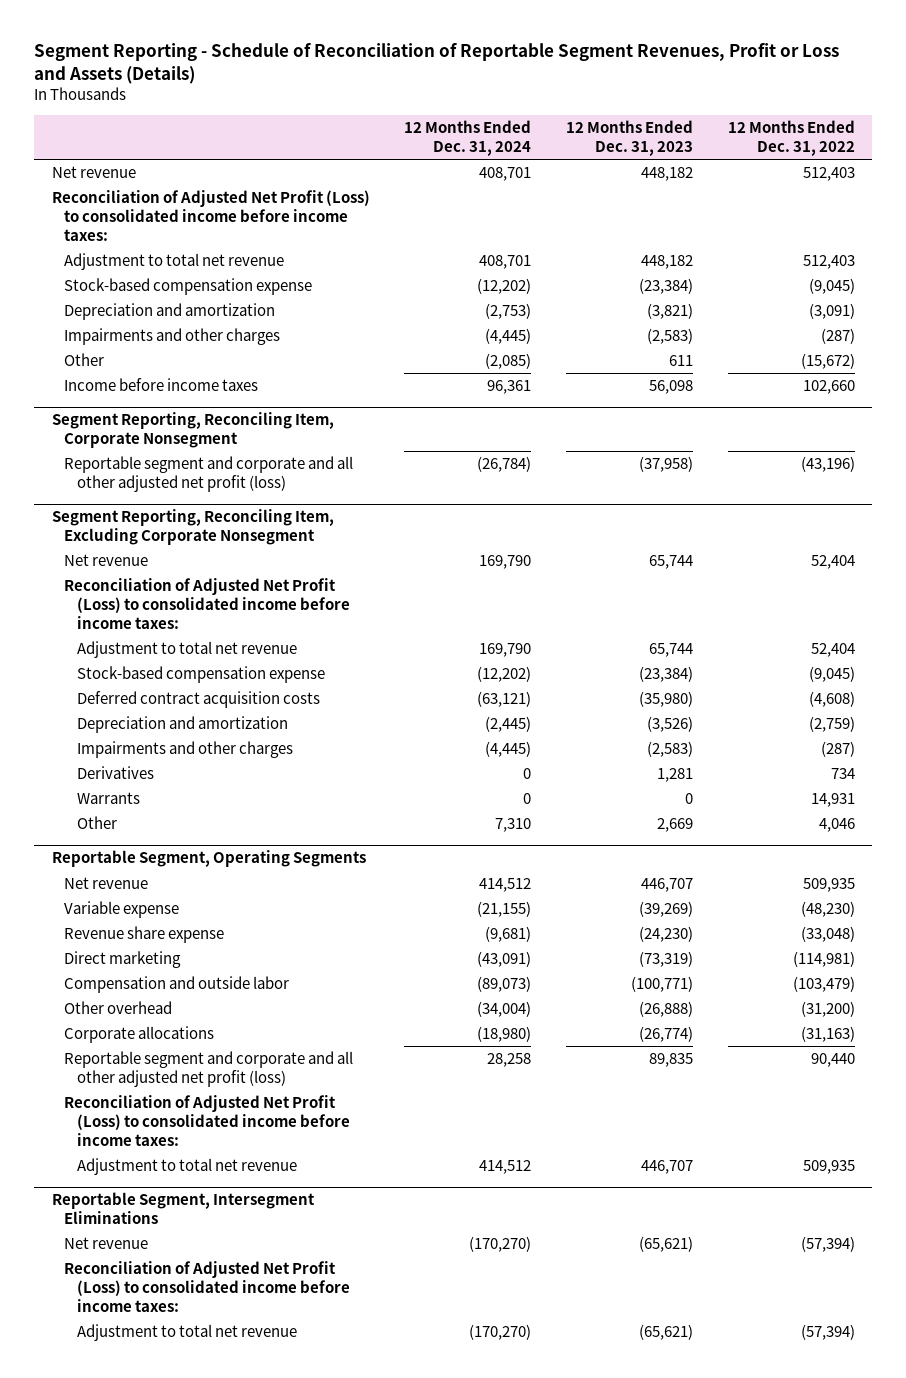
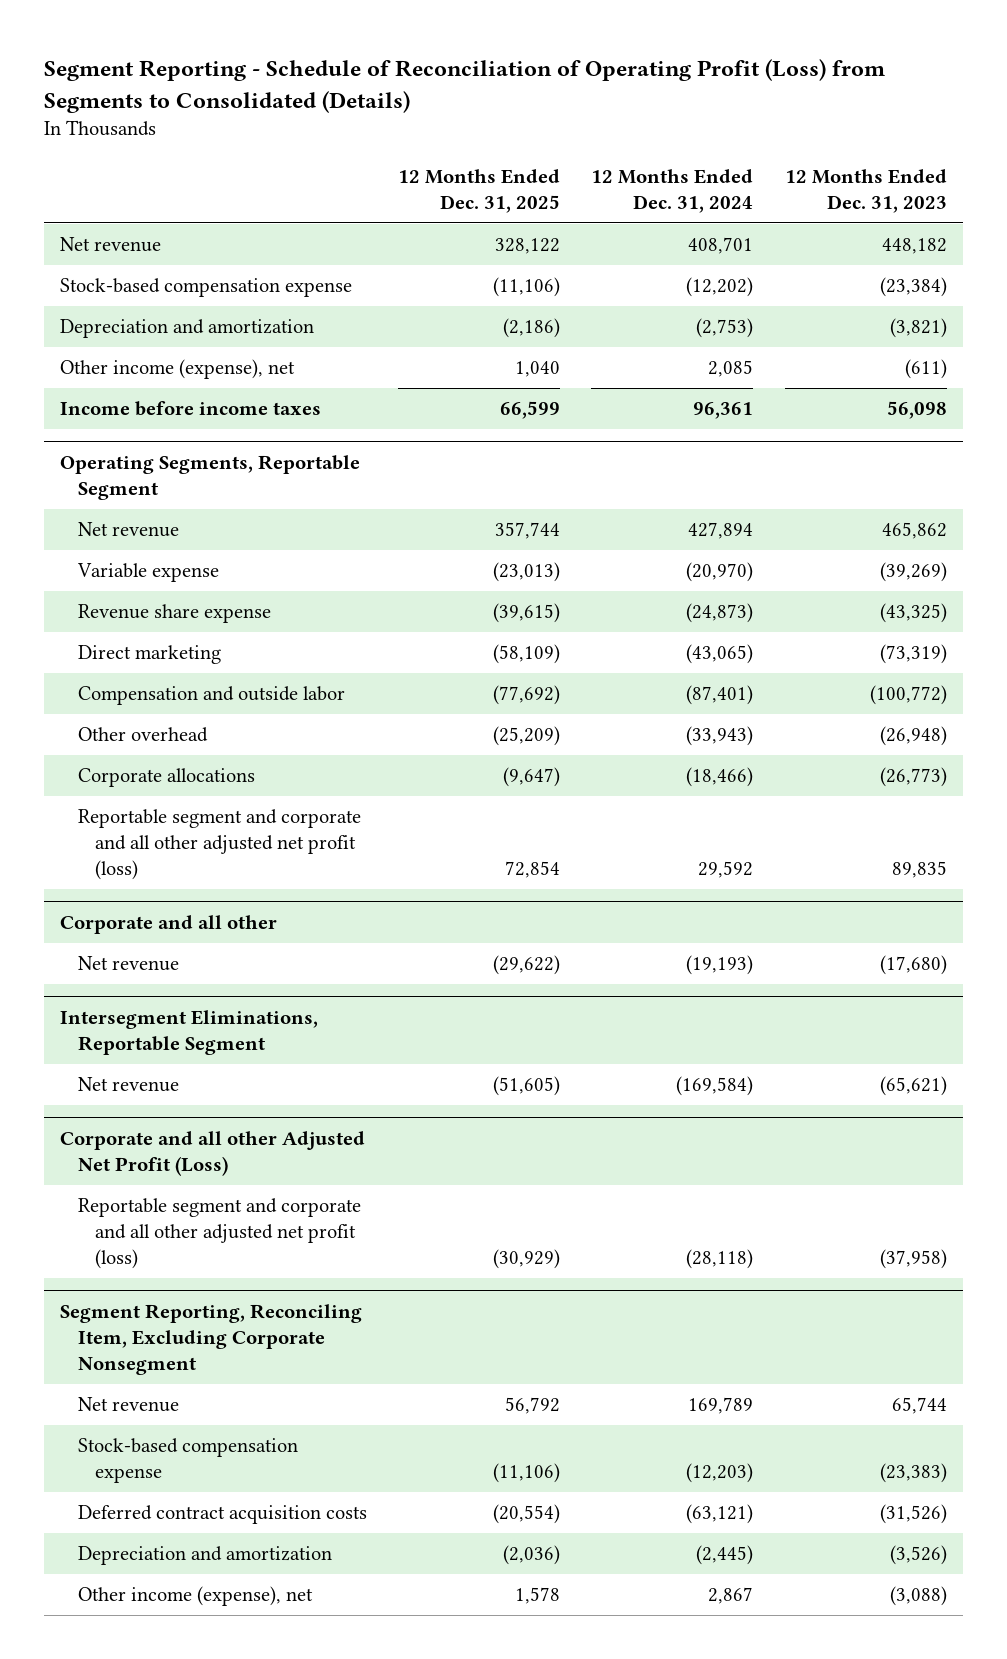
- Segment Reporting - Schedule of Reconciliation of Reportable Segment Revenues, Profit or Loss and Assets (Details)
+ Segment Reporting - Schedule of Reconciliation of Operating Profit (Loss) from Segments to Consolidated (Details)
- | 12 Months Ended Dec. 31, 2024 | 12 Months Ended Dec. 31, 2023 | 12 Months Ended Dec. 31, 2022
+ | 12 Months Ended Dec. 31, 2025 | 12 Months Ended Dec. 31, 2024 | 12 Months Ended Dec. 31, 2023
- Reconciliation of Adjusted Net Profit (Loss) to consolidated income before income taxes:
- Adjustment to total net revenue | 408,701 | 448,182 | 512,403
- Impairments and other charges | (4,445) | (2,583) | (287)
- Other | (2,085) | 611 | (15,672)
+ Other income (expense), net | 1,040 | 2,085 | (611)
- Segment Reporting, Reconciling Item, Corporate Nonsegment
- Reportable segment and corporate and all other adjusted net profit (loss) | (26,784) | (37,958) | (43,196)
+ Operating Segments, Reportable Segment
+ Net revenue | 357,744 | 427,894 | 465,862
+ Variable expense | (23,013) | (20,970) | (39,269)
+ Revenue share expense | (39,615) | (24,873) | (43,325)
+ Direct marketing | (58,109) | (43,065) | (73,319)
+ Compensation and outside labor | (77,692) | (87,401) | (100,772)
+ Other overhead | (25,209) | (33,943) | (26,948)
+ Corporate allocations | (9,647) | (18,466) | (26,773)
+ Reportable segment and corporate and all other adjusted net profit (loss) | 72,854 | 29,592 | 89,835
+ Corporate and all other
+ Net revenue | (29,622) | (19,193) | (17,680)
+ Intersegment Eliminations, Reportable Segment
+ Net revenue | (51,605) | (169,584) | (65,621)
+ Corporate and all other Adjusted Net Profit (Loss)
+ Reportable segment and corporate and all other adjusted net profit (loss) | (30,929) | (28,118) | (37,958)
@ Segment Reporting, Reconciling Item, Excluding Corporate Nonsegment
- Net revenue | 169,790 | 65,744 | 52,404
- Reconciliation of Adjusted Net Profit (Loss) to consolidated income before income taxes:
- Adjustment to total net revenue | 169,790 | 65,744 | 52,404
- Stock-based compensation expense | (12,202) | (23,384) | (9,045)
- Deferred contract acquisition costs | (63,121) | (35,980) | (4,608)
+ Net revenue | 56,792 | 169,789 | 65,744
+ Stock-based compensation expense | (11,106) | (12,203) | (23,383)
+ Deferred contract acquisition costs | (20,554) | (63,121) | (31,526)
- Impairments and other charges | (4,445) | (2,583) | (287)
- Derivatives | 0 | 1,281 | 734
- Warrants | 0 | 0 | 14,931
- Other | 7,310 | 2,669 | 4,046
- Reportable Segment, Operating Segments
- Net revenue | 414,512 | 446,707 | 509,935
- Variable expense | (21,155) | (39,269) | (48,230)
- Revenue share expense | (9,681) | (24,230) | (33,048)
- Direct marketing | (43,091) | (73,319) | (114,981)
- Compensation and outside labor | (89,073) | (100,771) | (103,479)
- Other overhead | (34,004) | (26,888) | (31,200)
- Corporate allocations | (18,980) | (26,774) | (31,163)
- Reportable segment and corporate and all other adjusted net profit (loss) | 28,258 | 89,835 | 90,440
- Reconciliation of Adjusted Net Profit (Loss) to consolidated income before income taxes:
- Adjustment to total net revenue | 414,512 | 446,707 | 509,935
- Reportable Segment, Intersegment Eliminations
- Net revenue | (170,270) | (65,621) | (57,394)
- Reconciliation of Adjusted Net Profit (Loss) to consolidated income before income taxes:
- Adjustment to total net revenue | (170,270) | (65,621) | (57,394)
@ Segment Reporting, Reconciling Item, Excluding Corporate Nonsegment
+ Other income (expense), net | 1,578 | 2,867 | (3,088)

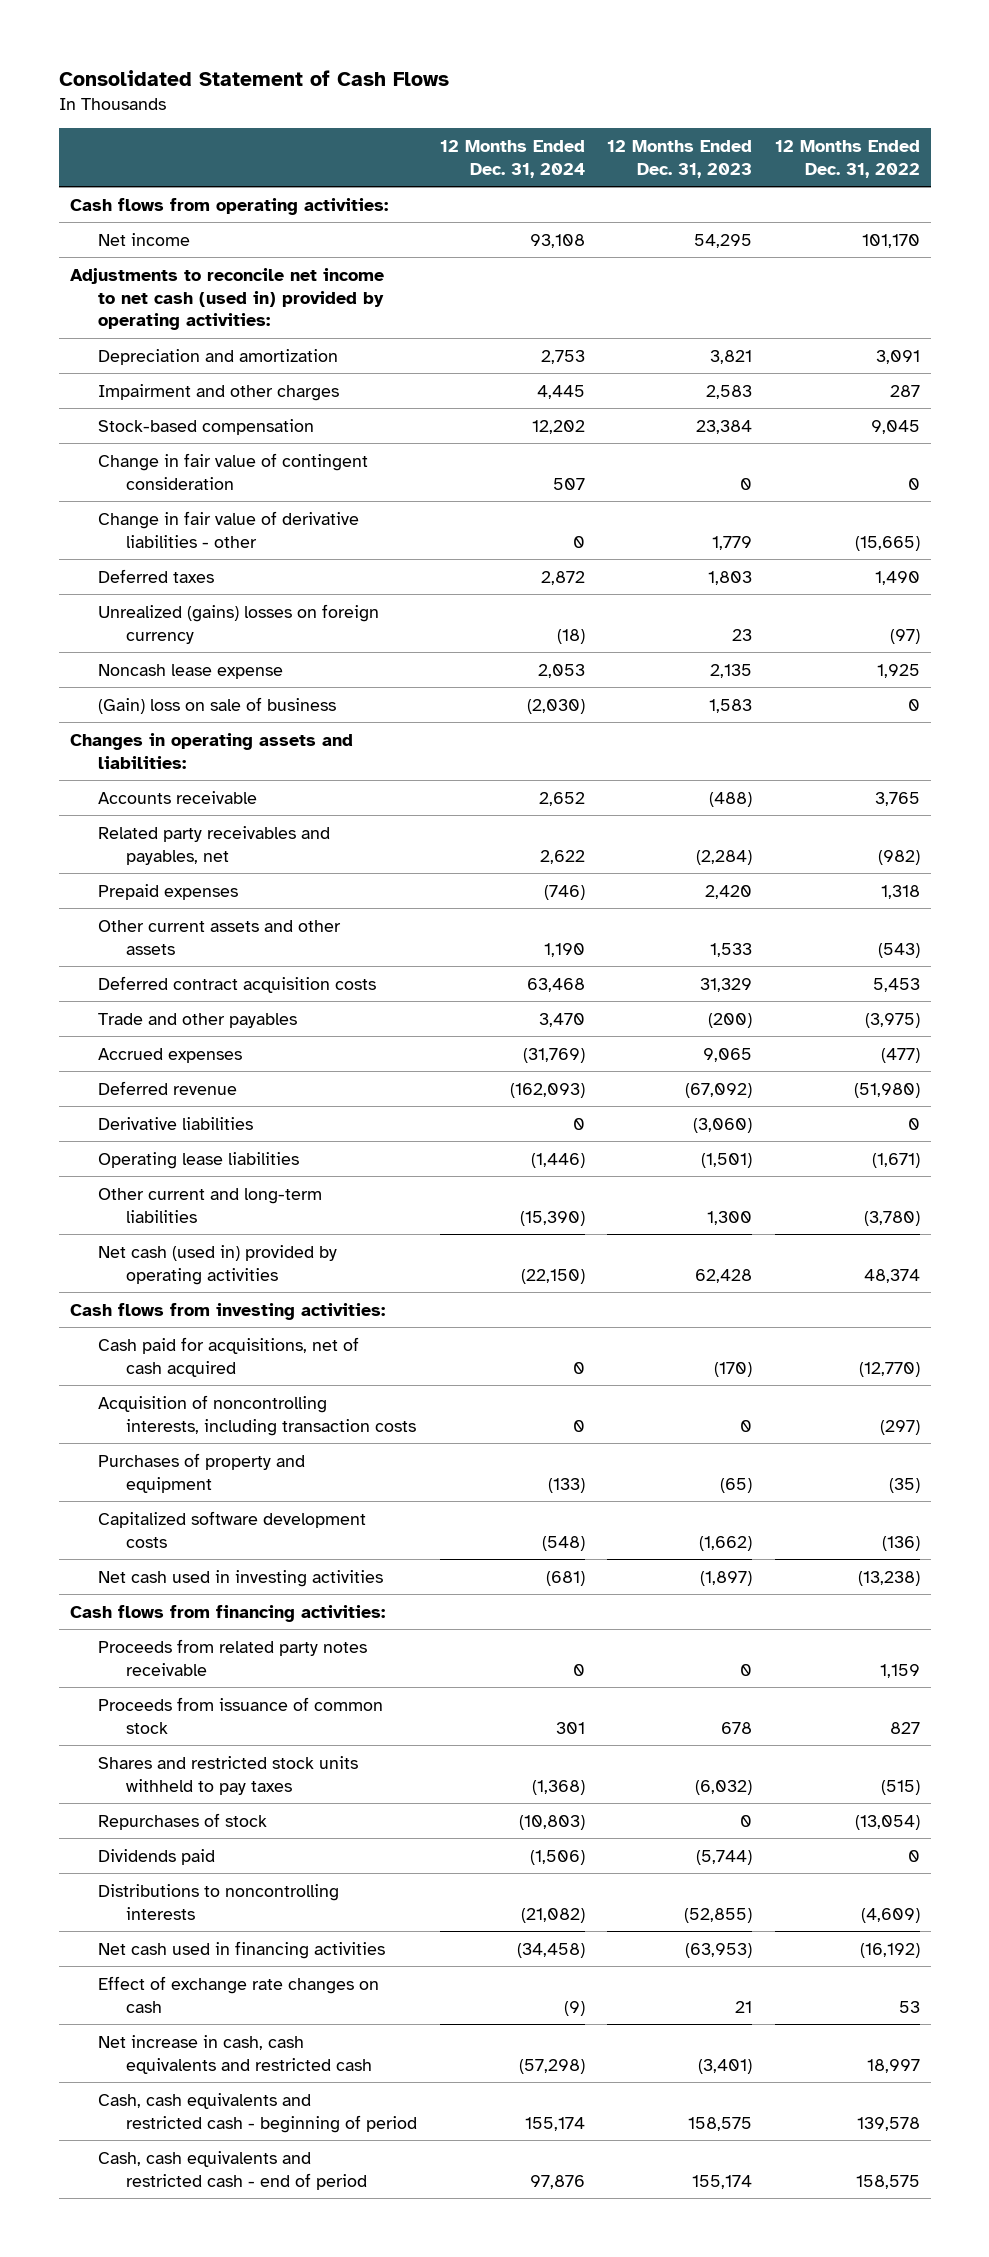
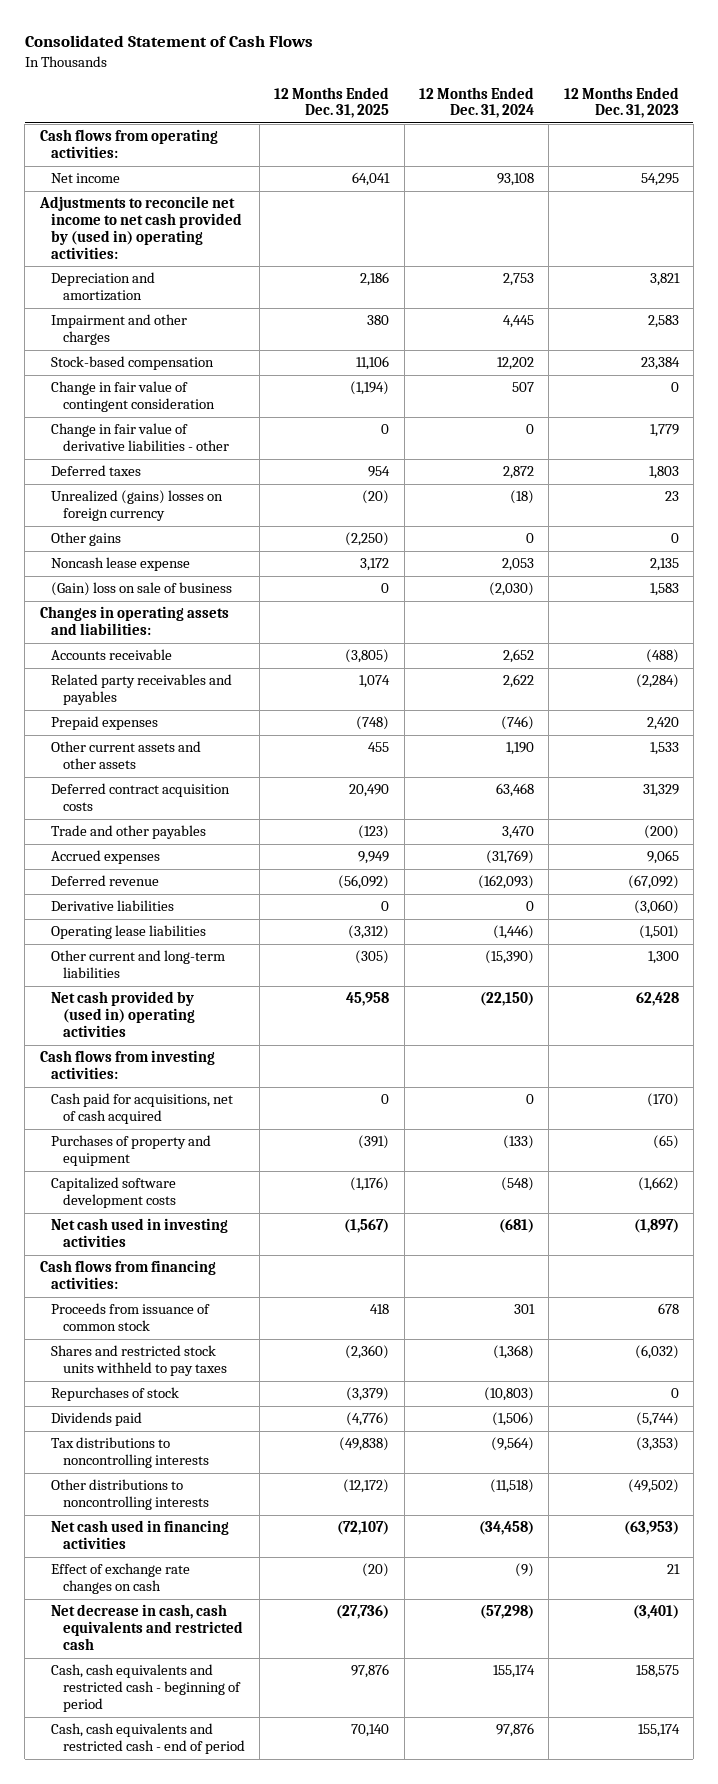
- | 12 Months Ended Dec. 31, 2024 | 12 Months Ended Dec. 31, 2023 | 12 Months Ended Dec. 31, 2022
+ | 12 Months Ended Dec. 31, 2025 | 12 Months Ended Dec. 31, 2024 | 12 Months Ended Dec. 31, 2023
- Adjustments to reconcile net income to net cash (used in) provided by operating activities:
+ Adjustments to reconcile net income to net cash provided by (used in) operating activities:
+ Other gains | (2,250) | 0 | 0
- Related party receivables and payables, net | 2,622 | (2,284) | (982)
+ Related party receivables and payables | 1,074 | 2,622 | (2,284)
- Net cash (used in) provided by operating activities | (22,150) | 62,428 | 48,374
+ Net cash provided by (used in) operating activities | 45,958 | (22,150) | 62,428
- Acquisition of noncontrolling interests, including transaction costs | 0 | 0 | (297)
- Proceeds from related party notes receivable | 0 | 0 | 1,159
- Distributions to noncontrolling interests | (21,082) | (52,855) | (4,609)
+ Tax distributions to noncontrolling interests | (49,838) | (9,564) | (3,353)
+ Other distributions to noncontrolling interests | (12,172) | (11,518) | (49,502)
- Net increase in cash, cash equivalents and restricted cash | (57,298) | (3,401) | 18,997
+ Net decrease in cash, cash equivalents and restricted cash | (27,736) | (57,298) | (3,401)

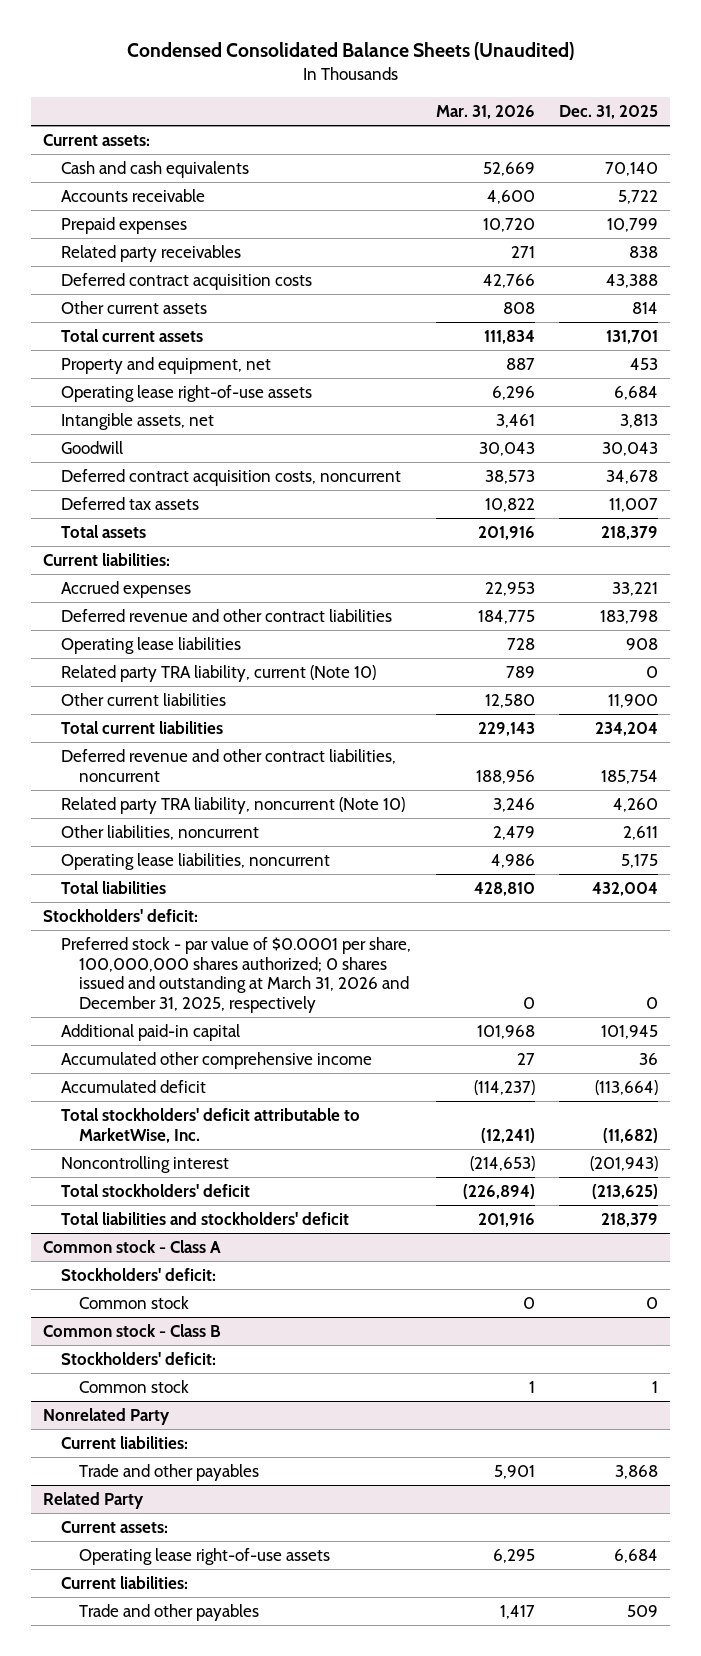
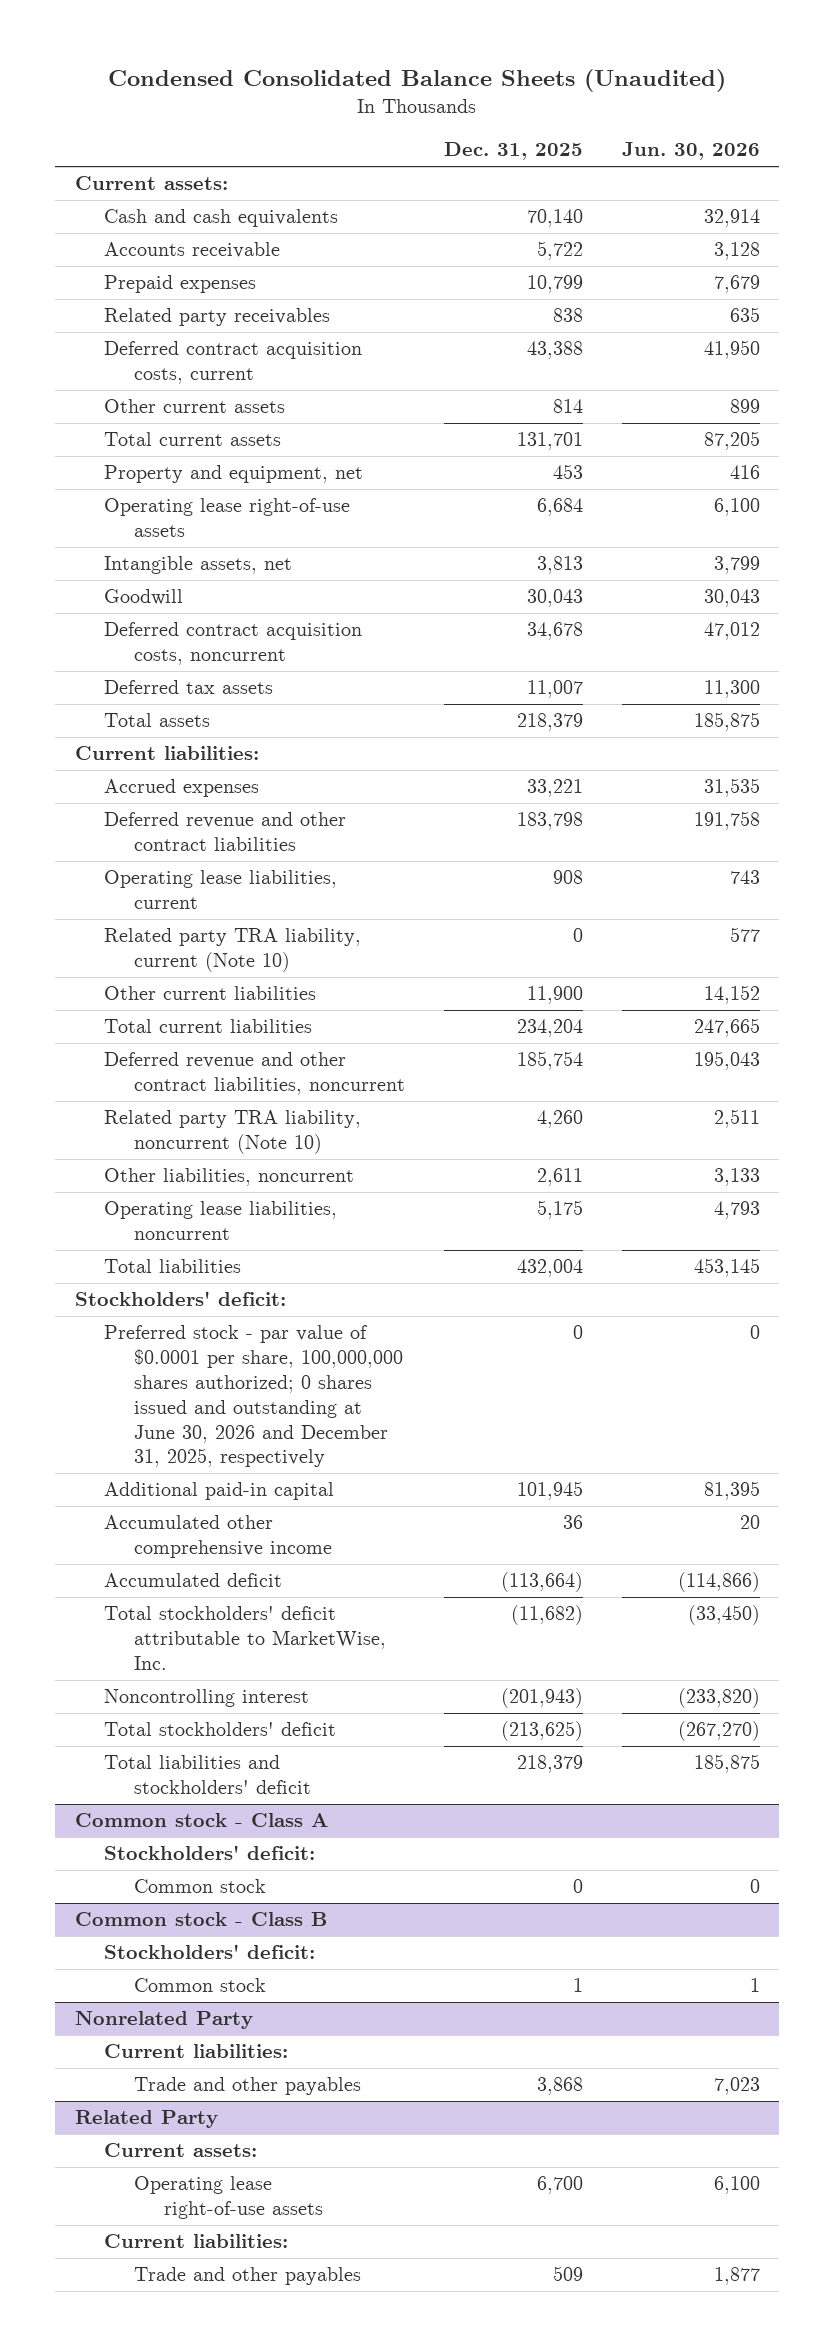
- | Mar. 31, 2026 | Dec. 31, 2025
+ | Dec. 31, 2025 | Jun. 30, 2026
- Deferred contract acquisition costs | 42,766 | 43,388
+ Deferred contract acquisition costs, current | 43,388 | 41,950
- Operating lease liabilities | 728 | 908
+ Operating lease liabilities, current | 908 | 743
- Preferred stock - par value of $0.0001 per share, 100,000,000 shares authorized; 0 shares issued and outstanding at March 31, 2026 and December 31, 2025, respectively | 0 | 0
+ Preferred stock - par value of $0.0001 per share, 100,000,000 shares authorized; 0 shares issued and outstanding at June 30, 2026 and December 31, 2025, respectively | 0 | 0
@ Related Party
- Operating lease right-of-use assets | 6,295 | 6,684
+ Operating lease right-of-use assets | 6,700 | 6,100

